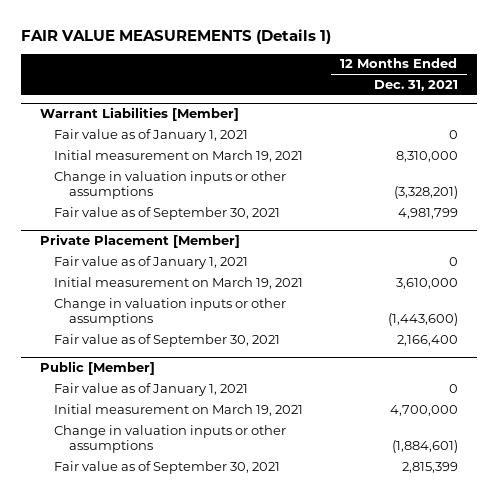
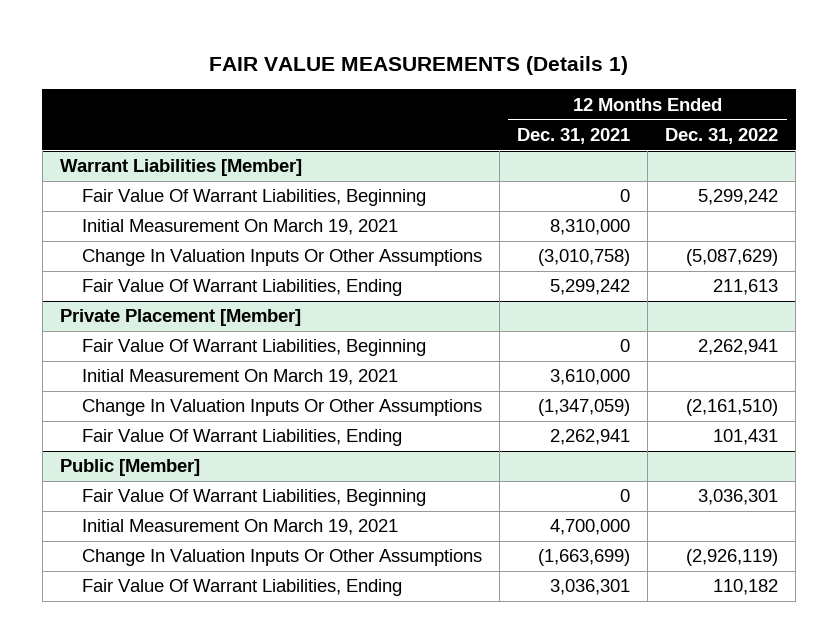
- | 12 Months Ended Dec. 31, 2021
+ | 12 Months Ended Dec. 31, 2021 | 12 Months Ended Dec. 31, 2022
@ Warrant Liabilities [Member]
- Fair value as of January 1, 2021 | 0
- Initial measurement on March 19, 2021 | 8,310,000
- Change in valuation inputs or other assumptions | (3,328,201)
- Fair value as of September 30, 2021 | 4,981,799
+ Fair Value Of Warrant Liabilities, Beginning | 0 | 5,299,242
+ Initial Measurement On March 19, 2021 | 8,310,000 |
+ Change In Valuation Inputs Or Other Assumptions | (3,010,758) | (5,087,629)
+ Fair Value Of Warrant Liabilities, Ending | 5,299,242 | 211,613
@ Private Placement [Member]
- Fair value as of January 1, 2021 | 0
- Initial measurement on March 19, 2021 | 3,610,000
- Change in valuation inputs or other assumptions | (1,443,600)
- Fair value as of September 30, 2021 | 2,166,400
+ Fair Value Of Warrant Liabilities, Beginning | 0 | 2,262,941
+ Initial Measurement On March 19, 2021 | 3,610,000 |
+ Change In Valuation Inputs Or Other Assumptions | (1,347,059) | (2,161,510)
+ Fair Value Of Warrant Liabilities, Ending | 2,262,941 | 101,431
@ Public [Member]
- Fair value as of January 1, 2021 | 0
- Initial measurement on March 19, 2021 | 4,700,000
- Change in valuation inputs or other assumptions | (1,884,601)
- Fair value as of September 30, 2021 | 2,815,399
+ Fair Value Of Warrant Liabilities, Beginning | 0 | 3,036,301
+ Initial Measurement On March 19, 2021 | 4,700,000 |
+ Change In Valuation Inputs Or Other Assumptions | (1,663,699) | (2,926,119)
+ Fair Value Of Warrant Liabilities, Ending | 3,036,301 | 110,182

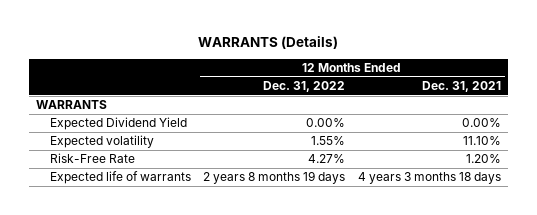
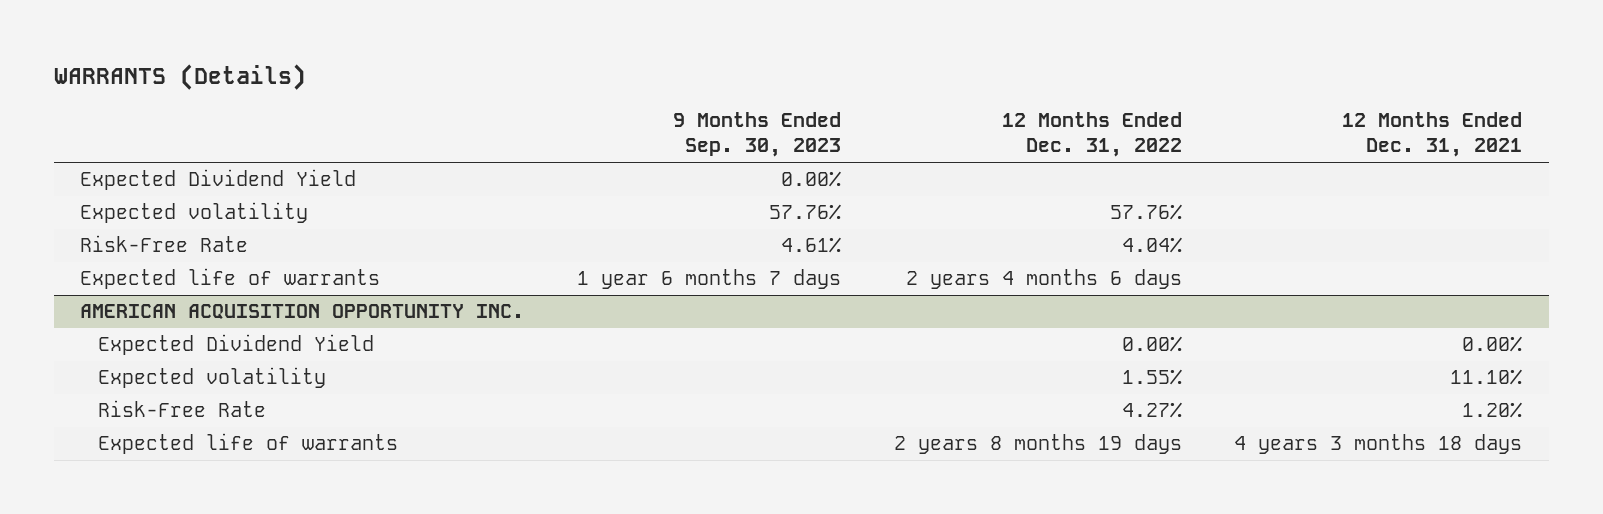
- | 12 Months Ended Dec. 31, 2022 | 12 Months Ended Dec. 31, 2021
+ | 9 Months Ended Sep. 30, 2023 | 12 Months Ended Dec. 31, 2022 | 12 Months Ended Dec. 31, 2021
- WARRANTS
+ Expected Dividend Yield | 0.00% | |
+ Expected volatility | 57.76% | 57.76% |
+ Risk-Free Rate | 4.61% | 4.04% |
+ Expected life of warrants | 1 year 6 months 7 days | 2 years 4 months 6 days |
+ AMERICAN ACQUISITION OPPORTUNITY INC.

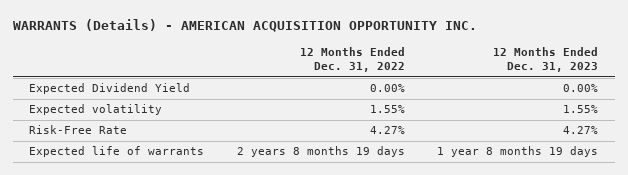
- WARRANTS (Details)
+ WARRANTS (Details) - AMERICAN ACQUISITION OPPORTUNITY INC.
- | 9 Months Ended Sep. 30, 2023 | 12 Months Ended Dec. 31, 2022 | 12 Months Ended Dec. 31, 2021
+ | 12 Months Ended Dec. 31, 2022 | 12 Months Ended Dec. 31, 2023
- Expected Dividend Yield | 0.00% | |
- Expected volatility | 57.76% | 57.76% |
- Risk-Free Rate | 4.61% | 4.04% |
- Expected life of warrants | 1 year 6 months 7 days | 2 years 4 months 6 days |
- AMERICAN ACQUISITION OPPORTUNITY INC.

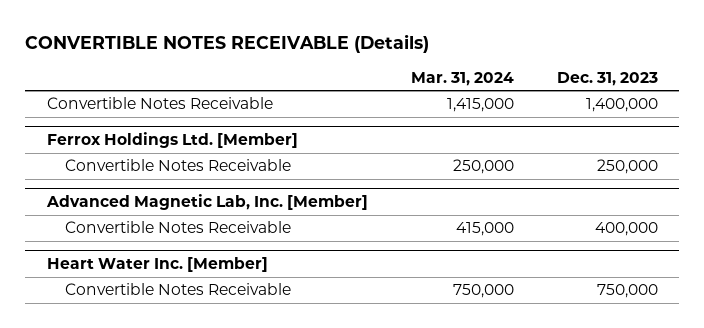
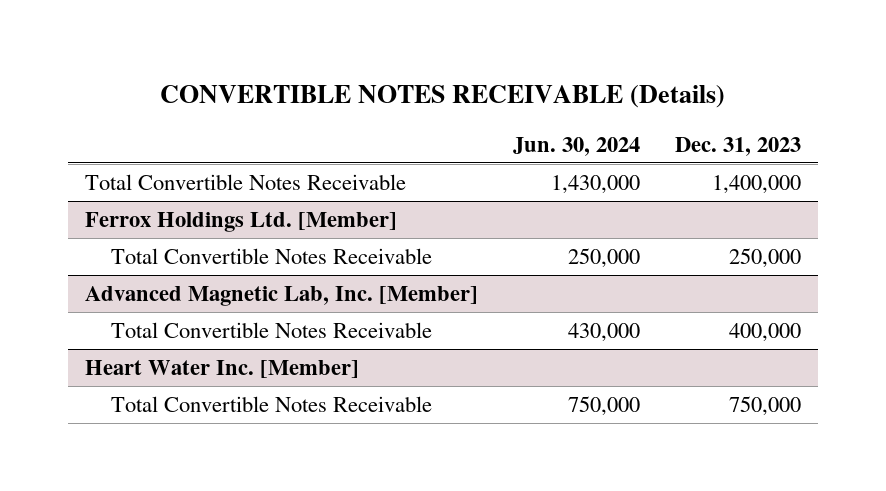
- | Mar. 31, 2024 | Dec. 31, 2023
+ | Jun. 30, 2024 | Dec. 31, 2023
- Convertible Notes Receivable | 1,415,000 | 1,400,000
+ Total Convertible Notes Receivable | 1,430,000 | 1,400,000
@ Ferrox Holdings Ltd. [Member]
- Convertible Notes Receivable | 250,000 | 250,000
+ Total Convertible Notes Receivable | 250,000 | 250,000
@ Advanced Magnetic Lab, Inc. [Member]
- Convertible Notes Receivable | 415,000 | 400,000
+ Total Convertible Notes Receivable | 430,000 | 400,000
@ Heart Water Inc. [Member]
- Convertible Notes Receivable | 750,000 | 750,000
+ Total Convertible Notes Receivable | 750,000 | 750,000

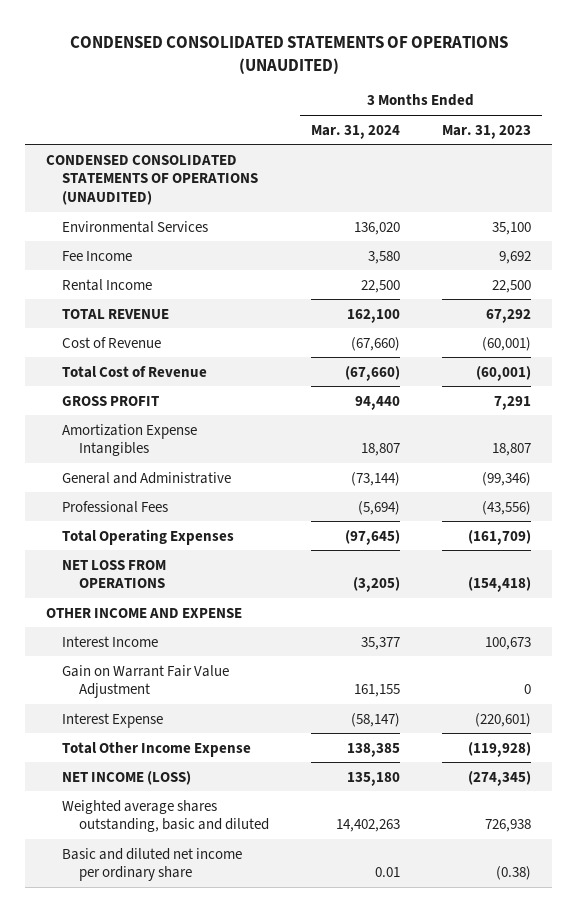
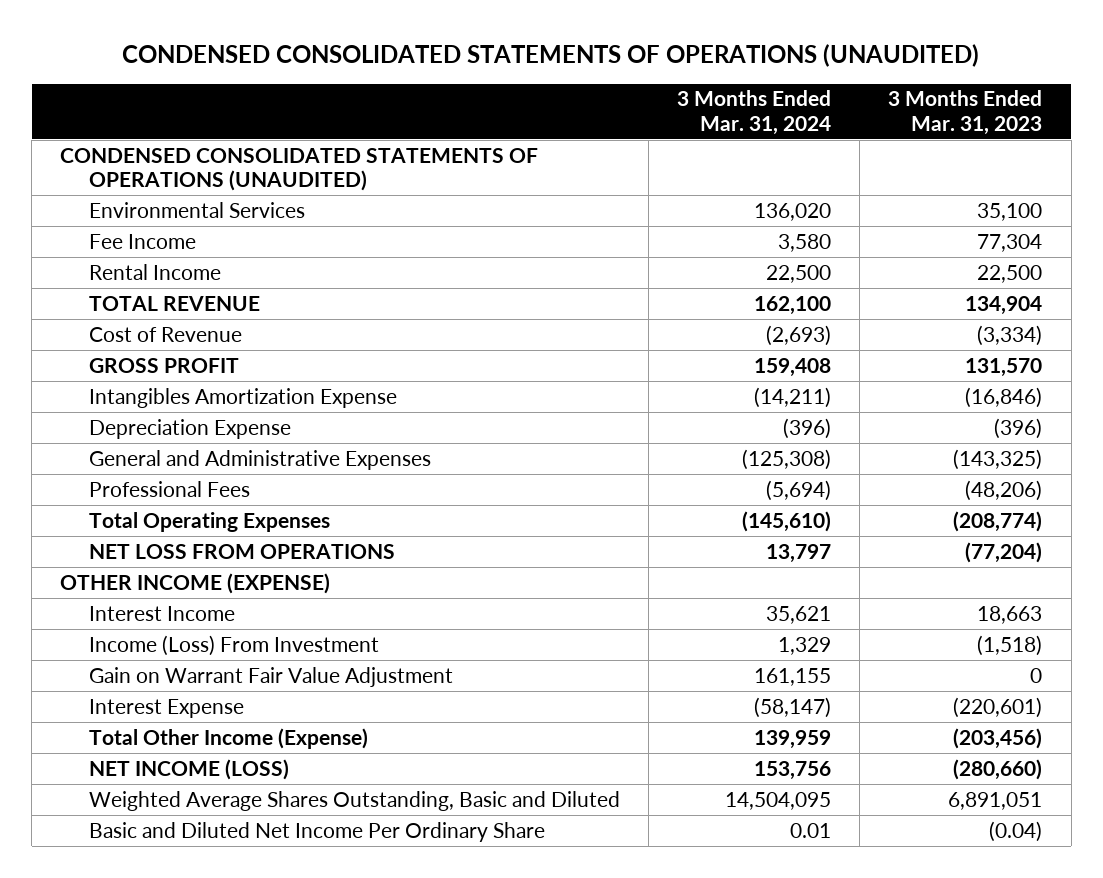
- Fee Income | 3,580 | 9,692
+ Fee Income | 3,580 | 77,304
- TOTAL REVENUE | 162,100 | 67,292
- Cost of Revenue | (67,660) | (60,001)
- Total Cost of Revenue | (67,660) | (60,001)
- GROSS PROFIT | 94,440 | 7,291
- Amortization Expense Intangibles | 18,807 | 18,807
- General and Administrative | (73,144) | (99,346)
- Professional Fees | (5,694) | (43,556)
- Total Operating Expenses | (97,645) | (161,709)
- NET LOSS FROM OPERATIONS | (3,205) | (154,418)
- OTHER INCOME AND EXPENSE
- Interest Income | 35,377 | 100,673
+ TOTAL REVENUE | 162,100 | 134,904
+ Cost of Revenue | (2,693) | (3,334)
+ GROSS PROFIT | 159,408 | 131,570
+ Intangibles Amortization Expense | (14,211) | (16,846)
+ Depreciation Expense | (396) | (396)
+ General and Administrative Expenses | (125,308) | (143,325)
+ Professional Fees | (5,694) | (48,206)
+ Total Operating Expenses | (145,610) | (208,774)
+ NET LOSS FROM OPERATIONS | 13,797 | (77,204)
+ OTHER INCOME (EXPENSE)
+ Interest Income | 35,621 | 18,663
+ Income (Loss) From Investment | 1,329 | (1,518)
- Total Other Income Expense | 138,385 | (119,928)
- NET INCOME (LOSS) | 135,180 | (274,345)
- Weighted average shares outstanding, basic and diluted | 14,402,263 | 726,938
- Basic and diluted net income per ordinary share | 0.01 | (0.38)
+ Total Other Income (Expense) | 139,959 | (203,456)
+ NET INCOME (LOSS) | 153,756 | (280,660)
+ Weighted Average Shares Outstanding, Basic and Diluted | 14,504,095 | 6,891,051
+ Basic and Diluted Net Income Per Ordinary Share | 0.01 | (0.04)

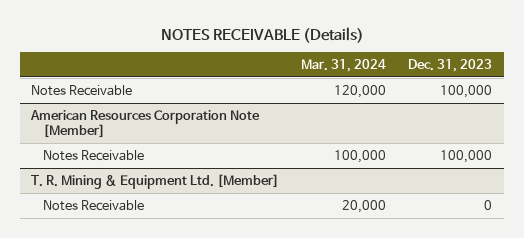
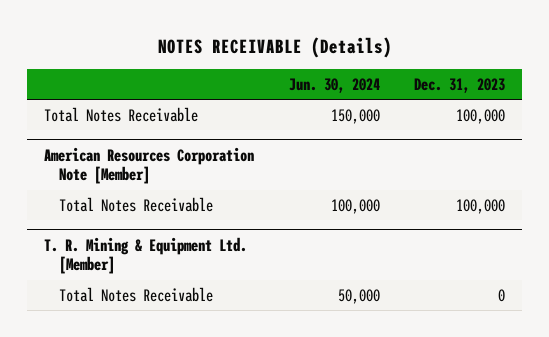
- | Mar. 31, 2024 | Dec. 31, 2023
+ | Jun. 30, 2024 | Dec. 31, 2023
- Notes Receivable | 120,000 | 100,000
+ Total Notes Receivable | 150,000 | 100,000
@ American Resources Corporation Note [Member]
- Notes Receivable | 100,000 | 100,000
+ Total Notes Receivable | 100,000 | 100,000
@ T. R. Mining & Equipment Ltd. [Member]
- Notes Receivable | 20,000 | 0
+ Total Notes Receivable | 50,000 | 0

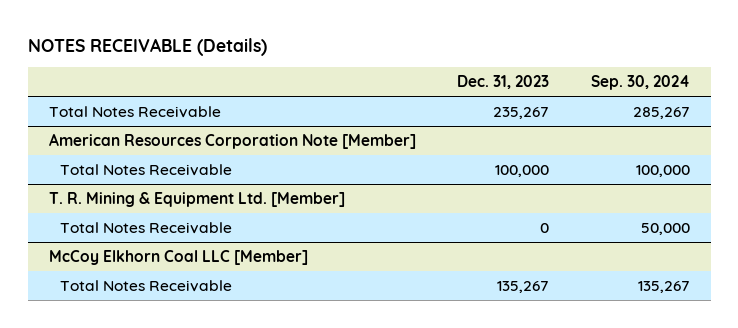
- | Jun. 30, 2024 | Dec. 31, 2023
+ | Dec. 31, 2023 | Sep. 30, 2024
- Total Notes Receivable | 150,000 | 100,000
+ Total Notes Receivable | 235,267 | 285,267
+ McCoy Elkhorn Coal LLC [Member]
+ Total Notes Receivable | 135,267 | 135,267

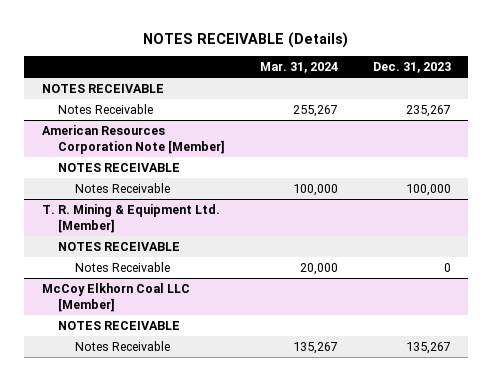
- | Dec. 31, 2023 | Sep. 30, 2024
+ | Mar. 31, 2024 | Dec. 31, 2023
- Total Notes Receivable | 235,267 | 285,267
+ NOTES RECEIVABLE
+ Notes Receivable | 255,267 | 235,267
@ American Resources Corporation Note [Member]
- Total Notes Receivable | 100,000 | 100,000
+ NOTES RECEIVABLE
+ Notes Receivable | 100,000 | 100,000
@ T. R. Mining & Equipment Ltd. [Member]
- Total Notes Receivable | 0 | 50,000
+ NOTES RECEIVABLE
+ Notes Receivable | 20,000 | 0
@ McCoy Elkhorn Coal LLC [Member]
- Total Notes Receivable | 135,267 | 135,267
+ NOTES RECEIVABLE
+ Notes Receivable | 135,267 | 135,267

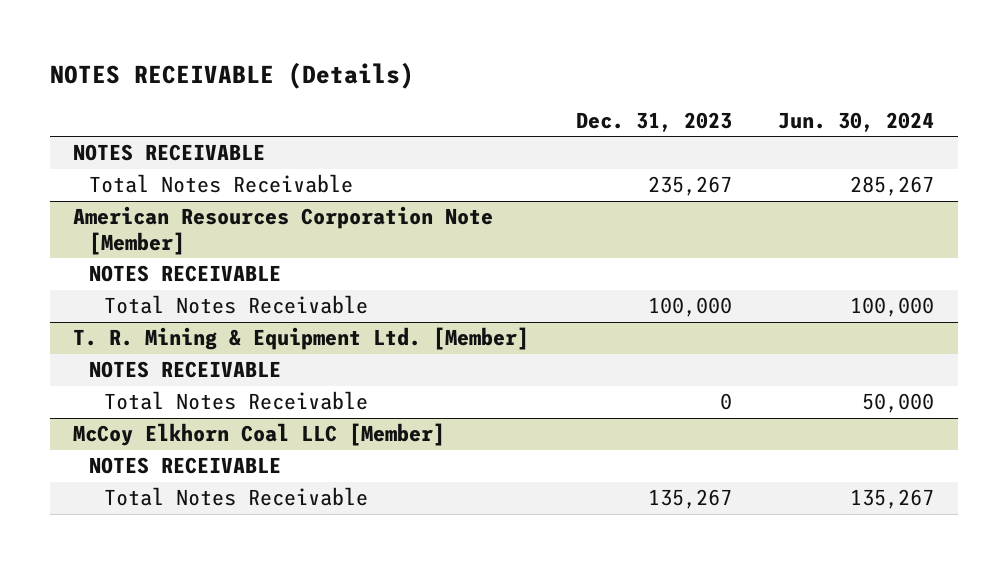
- | Mar. 31, 2024 | Dec. 31, 2023
+ | Dec. 31, 2023 | Jun. 30, 2024
- Notes Receivable | 255,267 | 235,267
+ Total Notes Receivable | 235,267 | 285,267
@ American Resources Corporation Note [Member]
- Notes Receivable | 100,000 | 100,000
+ Total Notes Receivable | 100,000 | 100,000
@ T. R. Mining & Equipment Ltd. [Member]
- Notes Receivable | 20,000 | 0
+ Total Notes Receivable | 0 | 50,000
@ McCoy Elkhorn Coal LLC [Member]
- Notes Receivable | 135,267 | 135,267
+ Total Notes Receivable | 135,267 | 135,267

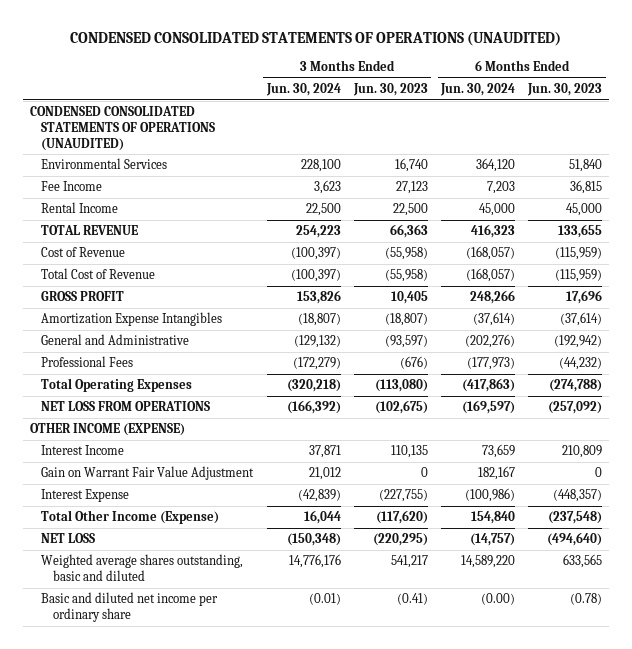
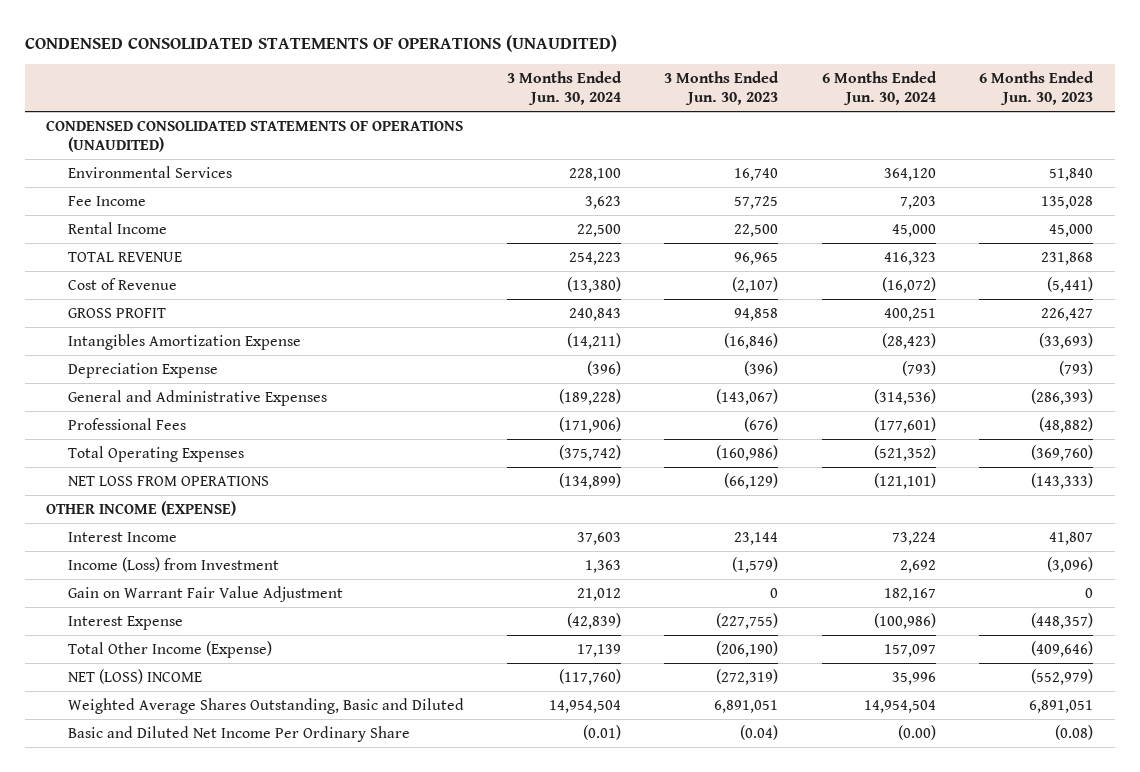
- Fee Income | 3,623 | 27,123 | 7,203 | 36,815
+ Fee Income | 3,623 | 57,725 | 7,203 | 135,028
- TOTAL REVENUE | 254,223 | 66,363 | 416,323 | 133,655
- Cost of Revenue | (100,397) | (55,958) | (168,057) | (115,959)
- Total Cost of Revenue | (100,397) | (55,958) | (168,057) | (115,959)
- GROSS PROFIT | 153,826 | 10,405 | 248,266 | 17,696
- Amortization Expense Intangibles | (18,807) | (18,807) | (37,614) | (37,614)
- General and Administrative | (129,132) | (93,597) | (202,276) | (192,942)
- Professional Fees | (172,279) | (676) | (177,973) | (44,232)
- Total Operating Expenses | (320,218) | (113,080) | (417,863) | (274,788)
- NET LOSS FROM OPERATIONS | (166,392) | (102,675) | (169,597) | (257,092)
+ TOTAL REVENUE | 254,223 | 96,965 | 416,323 | 231,868
+ Cost of Revenue | (13,380) | (2,107) | (16,072) | (5,441)
+ GROSS PROFIT | 240,843 | 94,858 | 400,251 | 226,427
+ Intangibles Amortization Expense | (14,211) | (16,846) | (28,423) | (33,693)
+ Depreciation Expense | (396) | (396) | (793) | (793)
+ General and Administrative Expenses | (189,228) | (143,067) | (314,536) | (286,393)
+ Professional Fees | (171,906) | (676) | (177,601) | (48,882)
+ Total Operating Expenses | (375,742) | (160,986) | (521,352) | (369,760)
+ NET LOSS FROM OPERATIONS | (134,899) | (66,129) | (121,101) | (143,333)
- Interest Income | 37,871 | 110,135 | 73,659 | 210,809
+ Interest Income | 37,603 | 23,144 | 73,224 | 41,807
+ Income (Loss) from Investment | 1,363 | (1,579) | 2,692 | (3,096)
- Total Other Income (Expense) | 16,044 | (117,620) | 154,840 | (237,548)
- NET LOSS | (150,348) | (220,295) | (14,757) | (494,640)
- Weighted average shares outstanding, basic and diluted | 14,776,176 | 541,217 | 14,589,220 | 633,565
- Basic and diluted net income per ordinary share | (0.01) | (0.41) | (0.00) | (0.78)
+ Total Other Income (Expense) | 17,139 | (206,190) | 157,097 | (409,646)
+ NET (LOSS) INCOME | (117,760) | (272,319) | 35,996 | (552,979)
+ Weighted Average Shares Outstanding, Basic and Diluted | 14,954,504 | 6,891,051 | 14,954,504 | 6,891,051
+ Basic and Diluted Net Income Per Ordinary Share | (0.01) | (0.04) | (0.00) | (0.08)

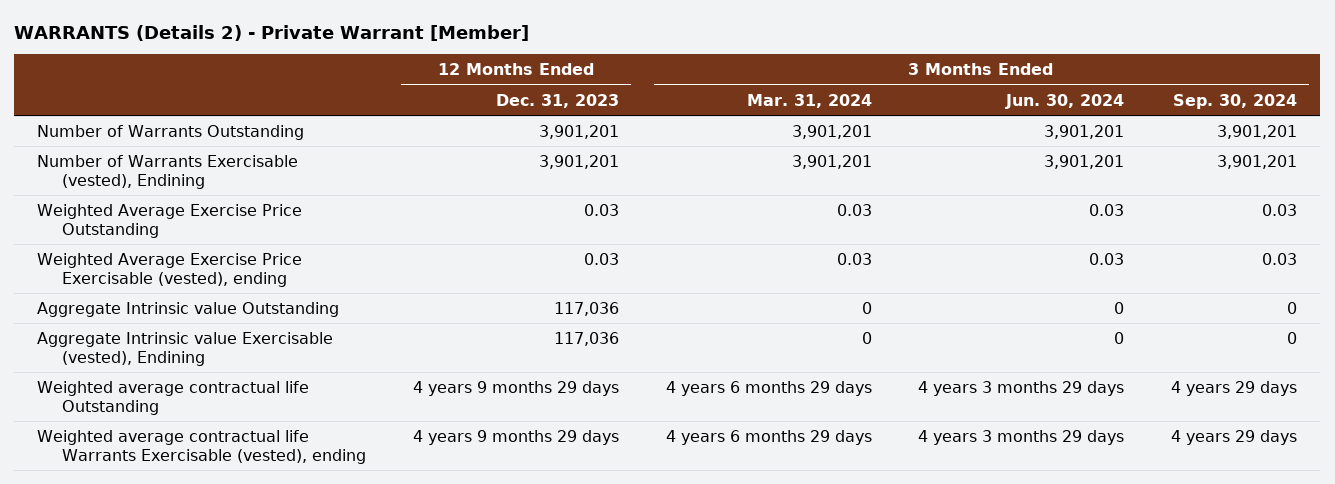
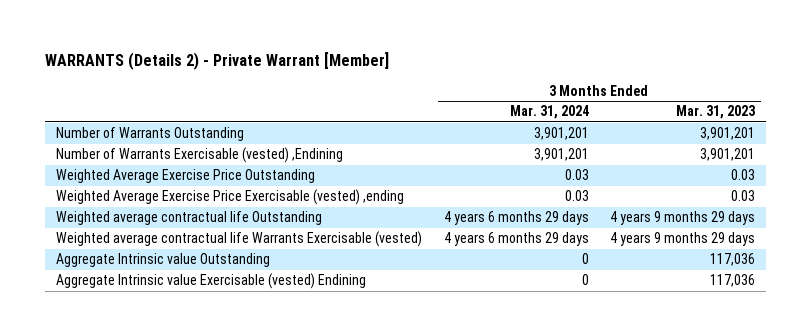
- | 12 Months Ended Dec. 31, 2023 | 3 Months Ended Mar. 31, 2024 | 3 Months Ended Jun. 30, 2024 | 3 Months Ended Sep. 30, 2024
+ | 3 Months Ended Mar. 31, 2024 | 3 Months Ended Mar. 31, 2023
- Number of Warrants Exercisable (vested), Endining | 3,901,201 | 3,901,201 | 3,901,201 | 3,901,201
+ Number of Warrants Exercisable (vested) ,Endining | 3,901,201 | 3,901,201
- Weighted Average Exercise Price Exercisable (vested), ending | 0.03 | 0.03 | 0.03 | 0.03
- Aggregate Intrinsic value Exercisable (vested), Endining | 117,036 | 0 | 0 | 0
+ Weighted Average Exercise Price Exercisable (vested) ,ending | 0.03 | 0.03
- Weighted average contractual life Warrants Exercisable (vested), ending | 4 years 9 months 29 days | 4 years 6 months 29 days | 4 years 3 months 29 days | 4 years 29 days
+ Weighted average contractual life Warrants Exercisable (vested) | 4 years 6 months 29 days | 4 years 9 months 29 days
moved down: Aggregate Intrinsic value Outstanding | 0 | 117,036
+ Aggregate Intrinsic value Exercisable (vested) Endining | 0 | 117,036

